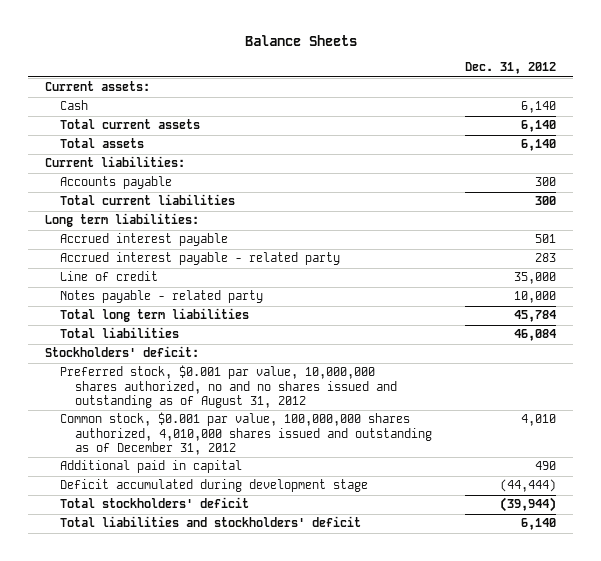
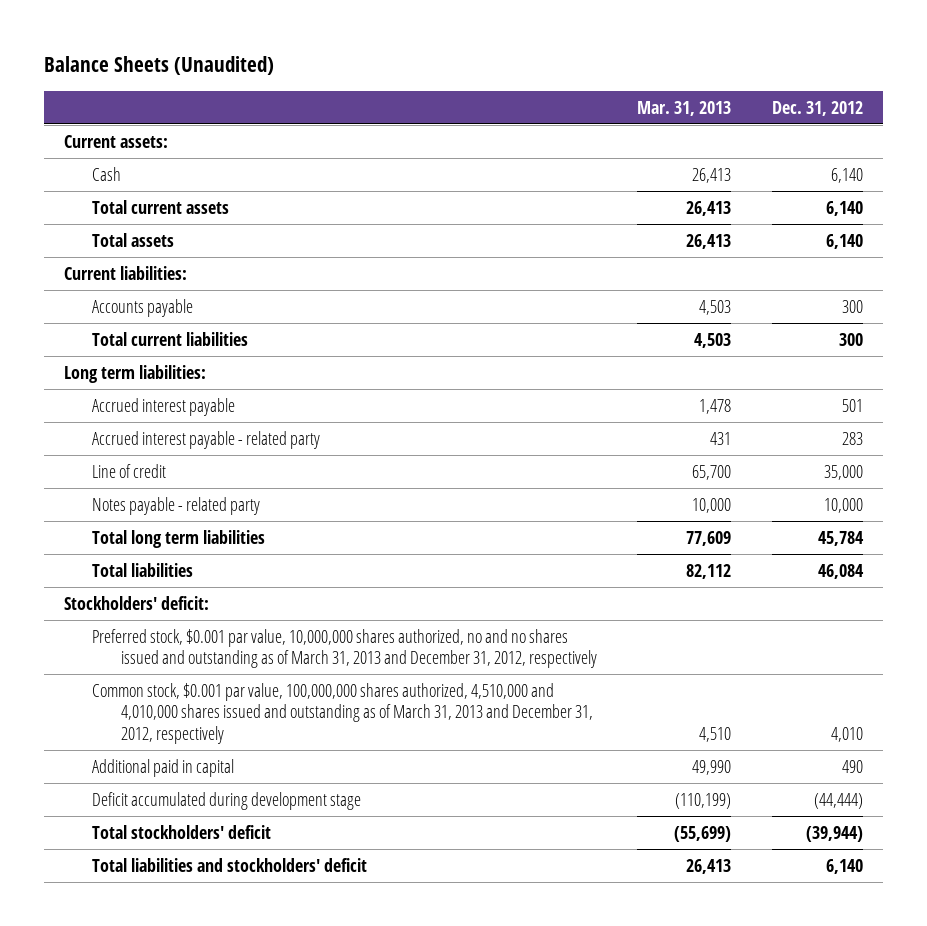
- Balance Sheets
+ Balance Sheets (Unaudited)
- | Dec. 31, 2012
+ | Mar. 31, 2013 | Dec. 31, 2012
- Preferred stock, $0.001 par value, 10,000,000 shares authorized, no and no shares issued and outstanding as of August 31, 2012
- Common stock, $0.001 par value, 100,000,000 shares authorized, 4,010,000 shares issued and outstanding as of December 31, 2012 | 4,010
+ Preferred stock, $0.001 par value, 10,000,000 shares authorized, no and no shares issued and outstanding as of March 31, 2013 and December 31, 2012, respectively
+ Common stock, $0.001 par value, 100,000,000 shares authorized, 4,510,000 and 4,010,000 shares issued and outstanding as of March 31, 2013 and December 31, 2012, respectively | 4,510 | 4,010

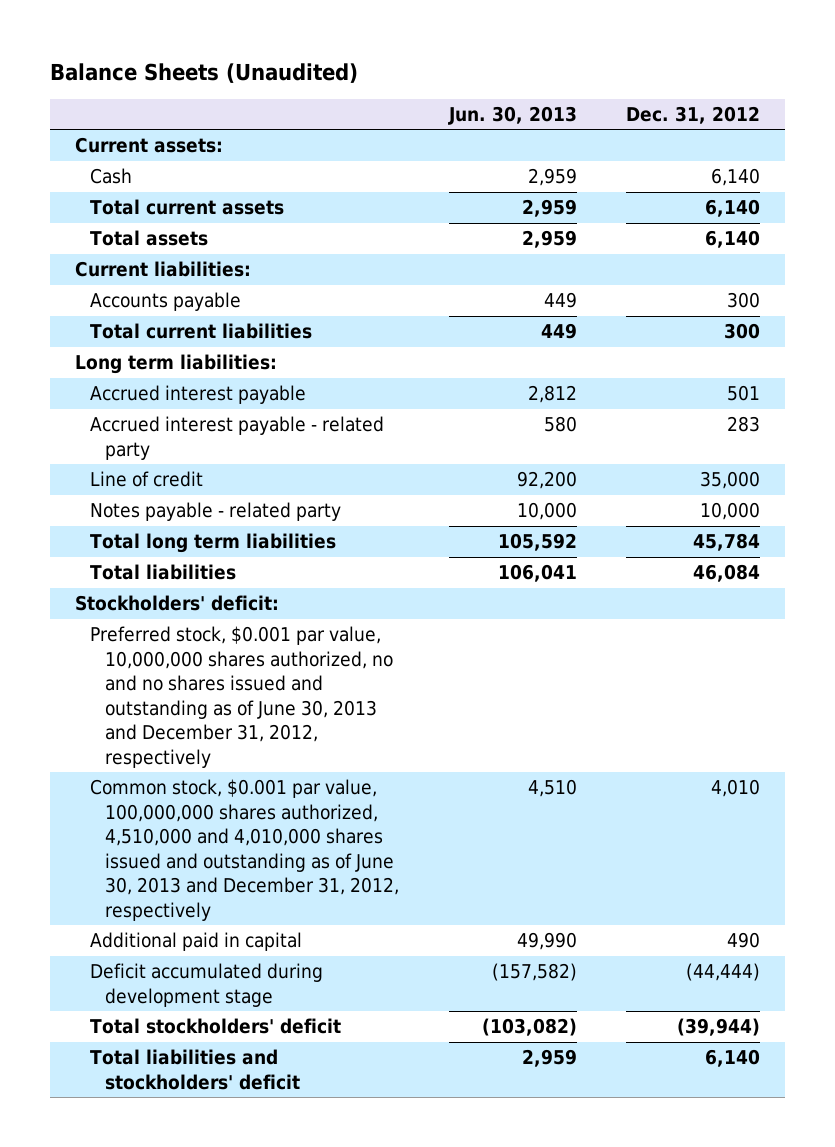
- | Mar. 31, 2013 | Dec. 31, 2012
+ | Jun. 30, 2013 | Dec. 31, 2012
- Preferred stock, $0.001 par value, 10,000,000 shares authorized, no and no shares issued and outstanding as of March 31, 2013 and December 31, 2012, respectively
- Common stock, $0.001 par value, 100,000,000 shares authorized, 4,510,000 and 4,010,000 shares issued and outstanding as of March 31, 2013 and December 31, 2012, respectively | 4,510 | 4,010
+ Preferred stock, $0.001 par value, 10,000,000 shares authorized, no and no shares issued and outstanding as of June 30, 2013 and December 31, 2012, respectively
+ Common stock, $0.001 par value, 100,000,000 shares authorized, 4,510,000 and 4,010,000 shares issued and outstanding as of June 30, 2013 and December 31, 2012, respectively | 4,510 | 4,010

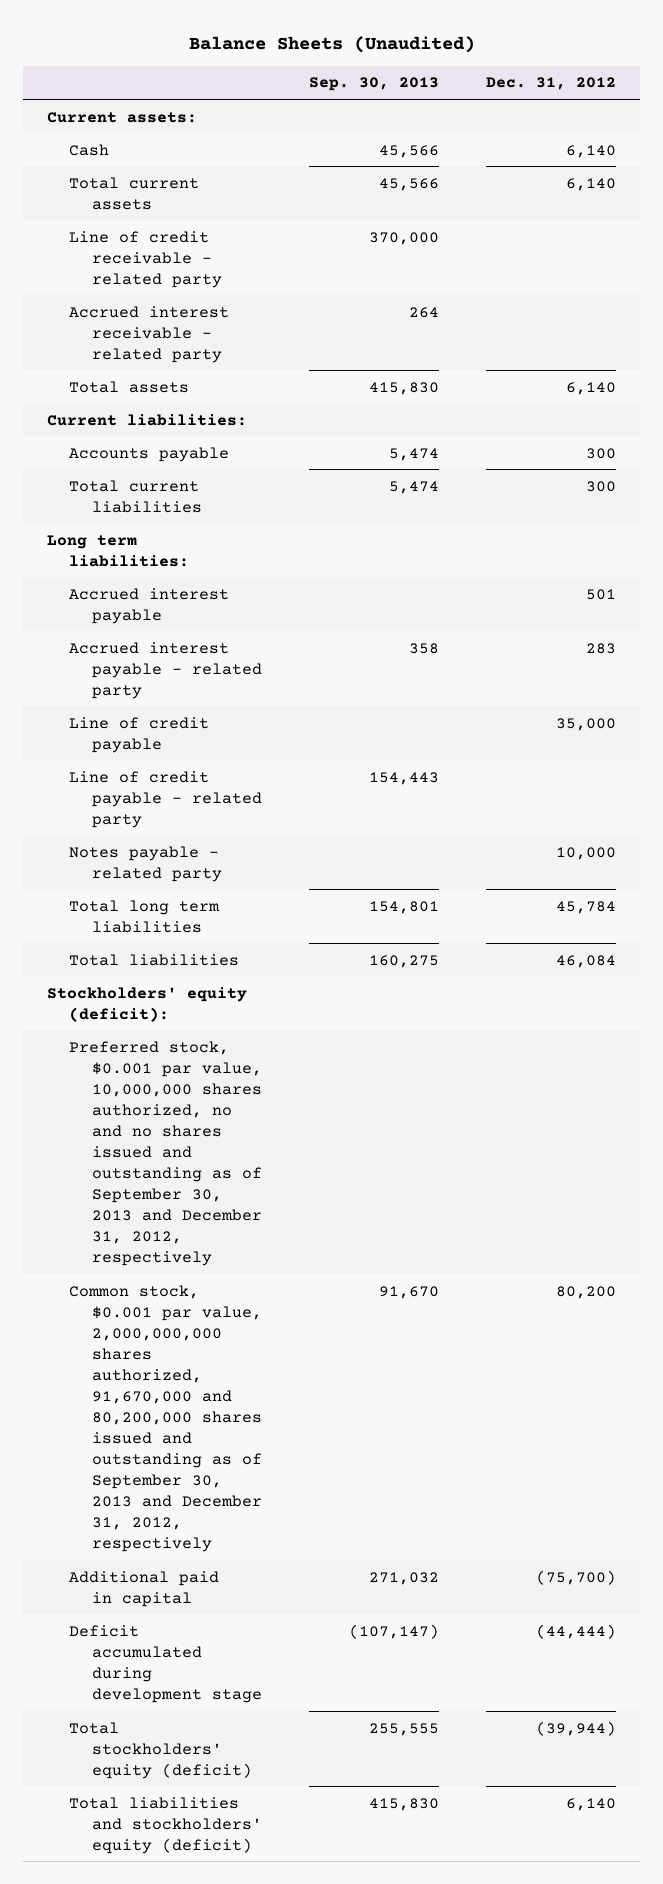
- | Jun. 30, 2013 | Dec. 31, 2012
+ | Sep. 30, 2013 | Dec. 31, 2012
+ Line of credit receivable - related party | 370,000 |
+ Accrued interest receivable - related party | 264 |
- Line of credit | 92,200 | 35,000
+ Line of credit payable | | 35,000
+ Line of credit payable - related party | 154,443 |
- Stockholders' deficit:
- Preferred stock, $0.001 par value, 10,000,000 shares authorized, no and no shares issued and outstanding as of June 30, 2013 and December 31, 2012, respectively
- Common stock, $0.001 par value, 100,000,000 shares authorized, 4,510,000 and 4,010,000 shares issued and outstanding as of June 30, 2013 and December 31, 2012, respectively | 4,510 | 4,010
- Additional paid in capital | 49,990 | 490
+ Stockholders' equity (deficit):
+ Preferred stock, $0.001 par value, 10,000,000 shares authorized, no and no shares issued and outstanding as of September 30, 2013 and December 31, 2012, respectively
+ Common stock, $0.001 par value, 2,000,000,000 shares authorized, 91,670,000 and 80,200,000 shares issued and outstanding as of September 30, 2013 and December 31, 2012, respectively | 91,670 | 80,200
+ Additional paid in capital | 271,032 | (75,700)
- Total stockholders' deficit | (103,082) | (39,944)
- Total liabilities and stockholders' deficit | 2,959 | 6,140
+ Total stockholders' equity (deficit) | 255,555 | (39,944)
+ Total liabilities and stockholders' equity (deficit) | 415,830 | 6,140

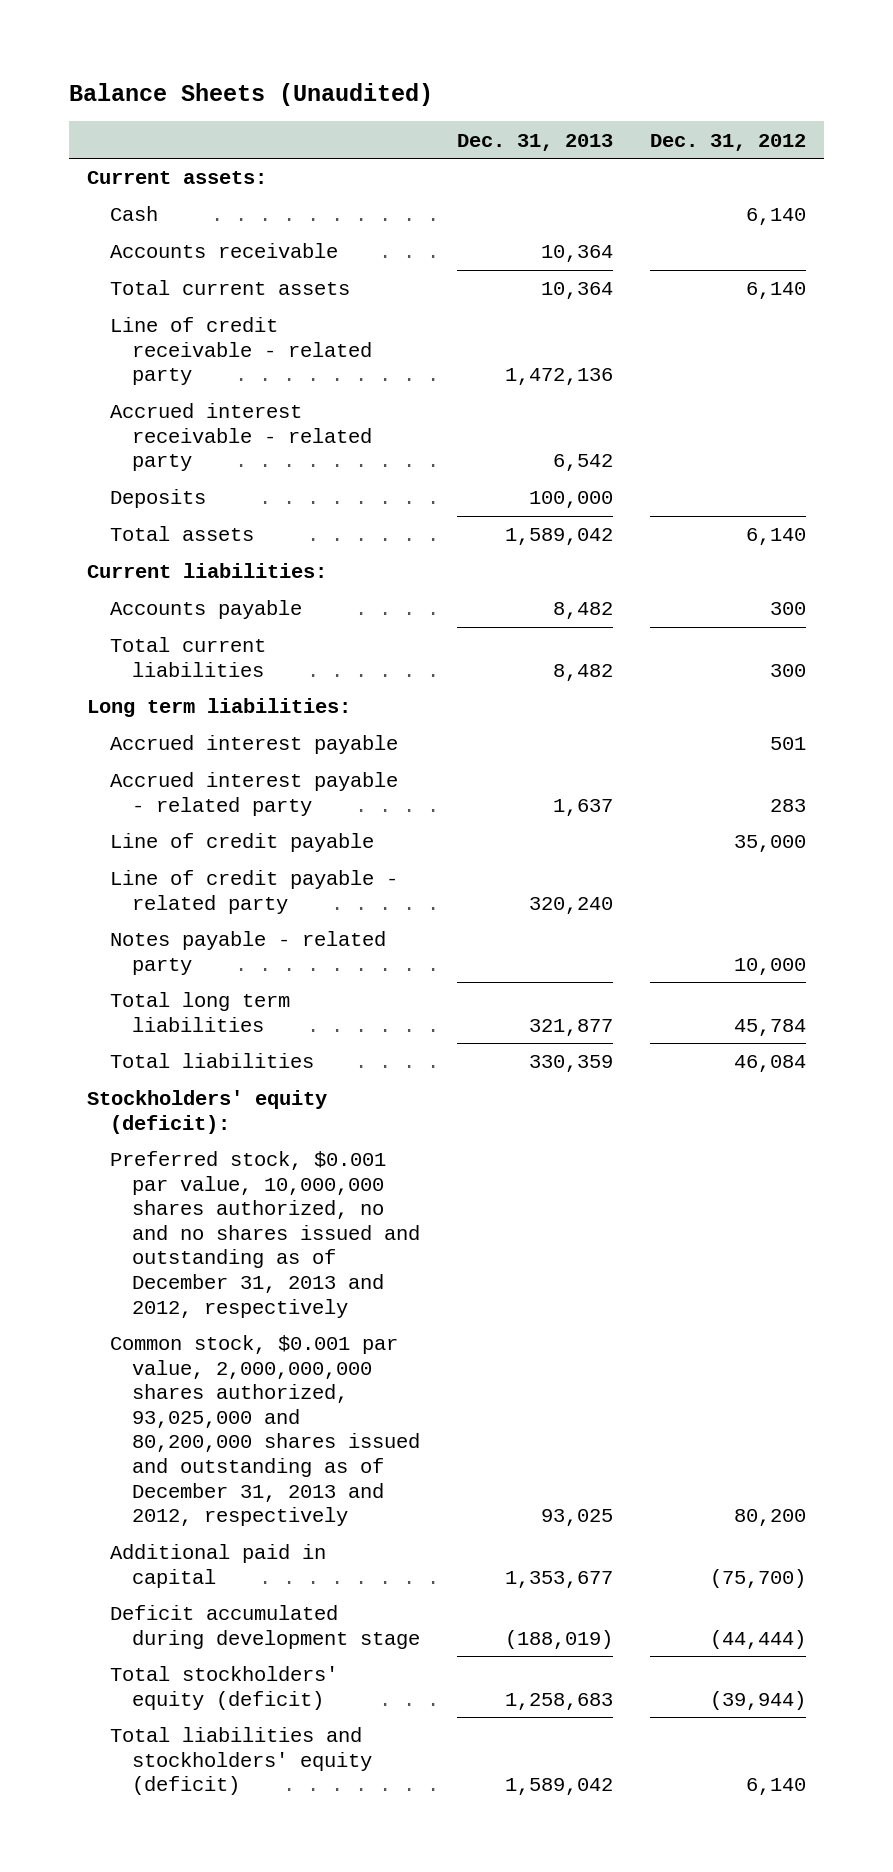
- | Sep. 30, 2013 | Dec. 31, 2012
+ | Dec. 31, 2013 | Dec. 31, 2012
+ Accounts receivable | 10,364 |
+ Deposits | 100,000 |
- Preferred stock, $0.001 par value, 10,000,000 shares authorized, no and no shares issued and outstanding as of September 30, 2013 and December 31, 2012, respectively
- Common stock, $0.001 par value, 2,000,000,000 shares authorized, 91,670,000 and 80,200,000 shares issued and outstanding as of September 30, 2013 and December 31, 2012, respectively | 91,670 | 80,200
+ Preferred stock, $0.001 par value, 10,000,000 shares authorized, no and no shares issued and outstanding as of December 31, 2013 and 2012, respectively
+ Common stock, $0.001 par value, 2,000,000,000 shares authorized, 93,025,000 and 80,200,000 shares issued and outstanding as of December 31, 2013 and 2012, respectively | 93,025 | 80,200

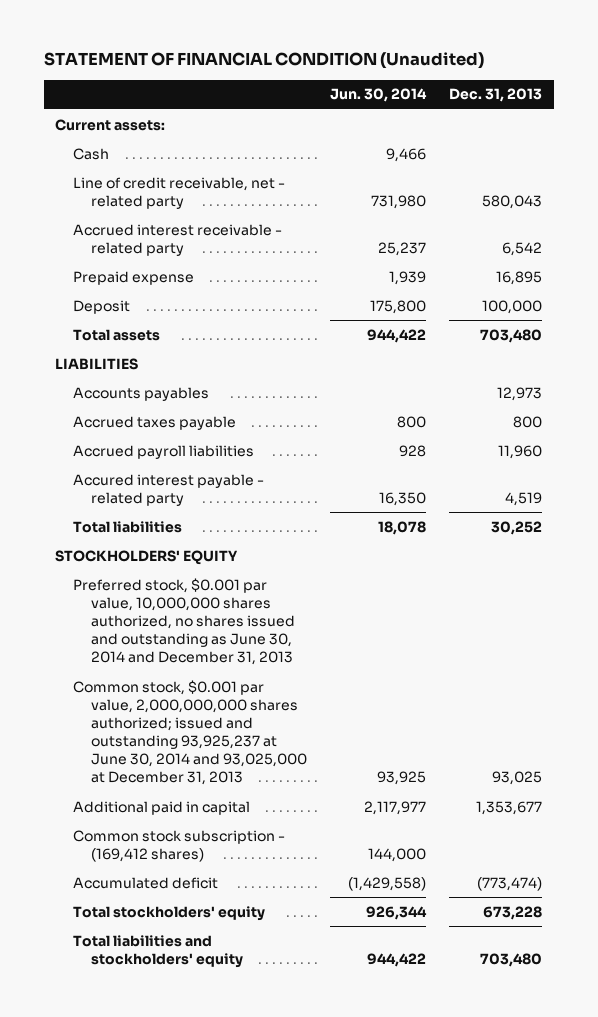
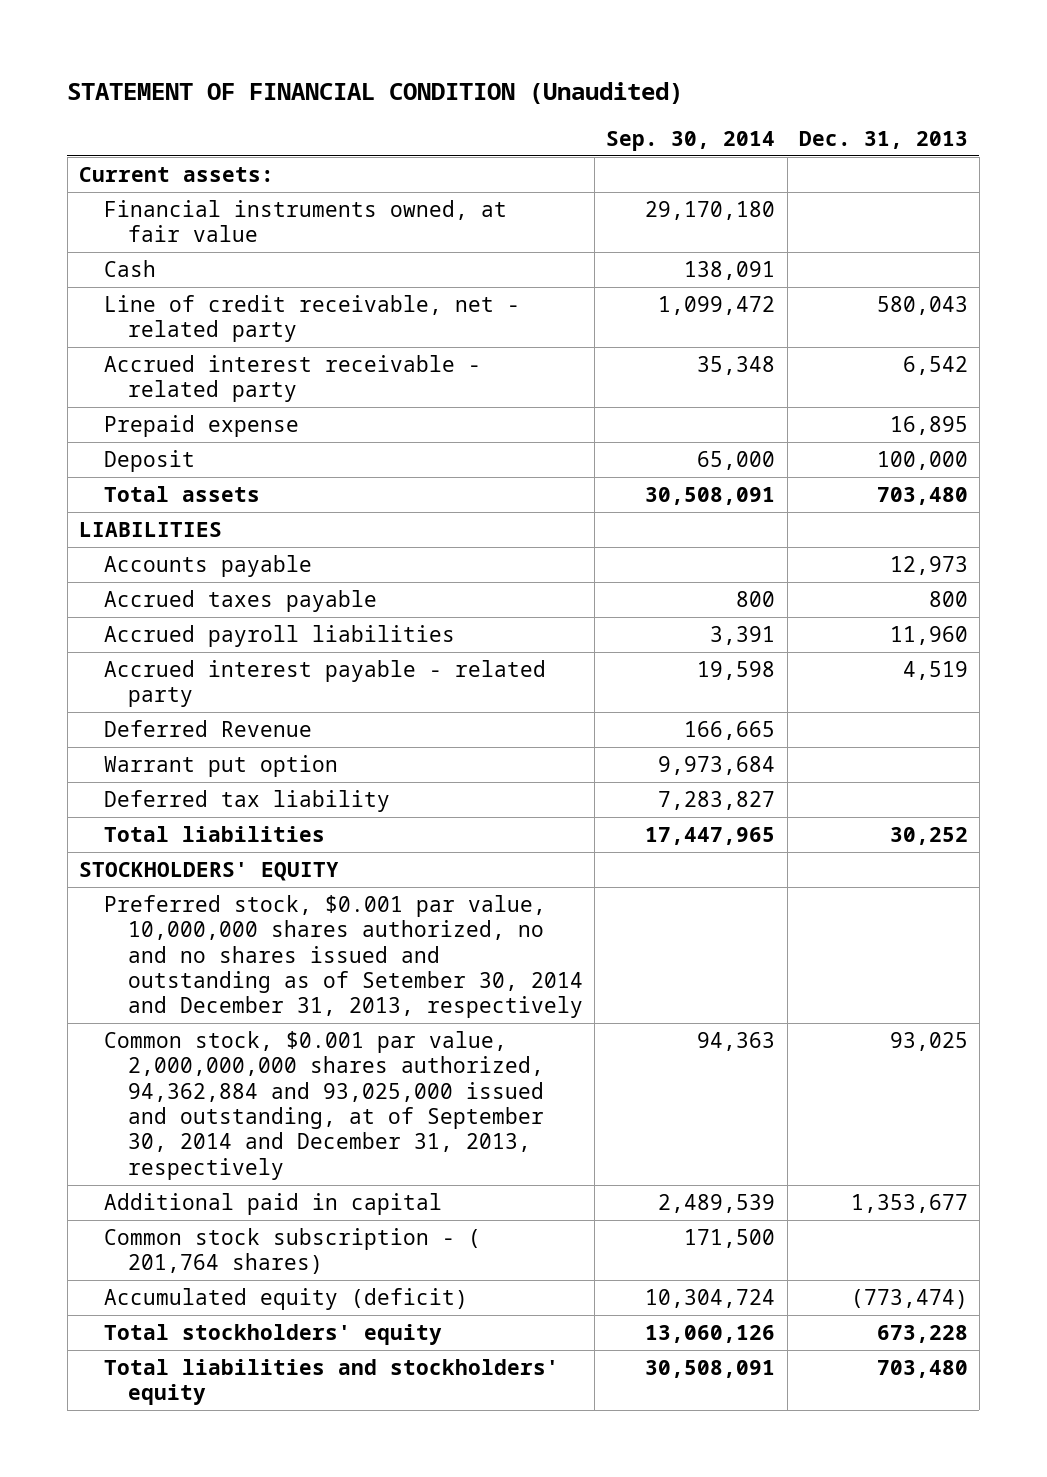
- | Jun. 30, 2014 | Dec. 31, 2013
+ | Sep. 30, 2014 | Dec. 31, 2013
+ Financial instruments owned, at fair value | 29,170,180 |
- Accounts payables | | 12,973
+ Accounts payable | | 12,973
- Accured interest payable - related party | 16,350 | 4,519
+ Accrued interest payable - related party | 19,598 | 4,519
+ Deferred Revenue | 166,665 |
+ Warrant put option | 9,973,684 |
+ Deferred tax liability | 7,283,827 |
- Preferred stock, $0.001 par value, 10,000,000 shares authorized, no shares issued and outstanding as June 30, 2014 and December 31, 2013
- Common stock, $0.001 par value, 2,000,000,000 shares authorized; issued and outstanding 93,925,237 at June 30, 2014 and 93,025,000 at December 31, 2013 | 93,925 | 93,025
+ Preferred stock, $0.001 par value, 10,000,000 shares authorized, no and no shares issued and outstanding as of Setember 30, 2014 and December 31, 2013, respectively
+ Common stock, $0.001 par value, 2,000,000,000 shares authorized, 94,362,884 and 93,025,000 issued and outstanding, at of September 30, 2014 and December 31, 2013, respectively | 94,363 | 93,025
- Common stock subscription - (169,412 shares) | 144,000 |
- Accumulated deficit | (1,429,558) | (773,474)
+ Common stock subscription - ( 201,764 shares) | 171,500 |
+ Accumulated equity (deficit) | 10,304,724 | (773,474)

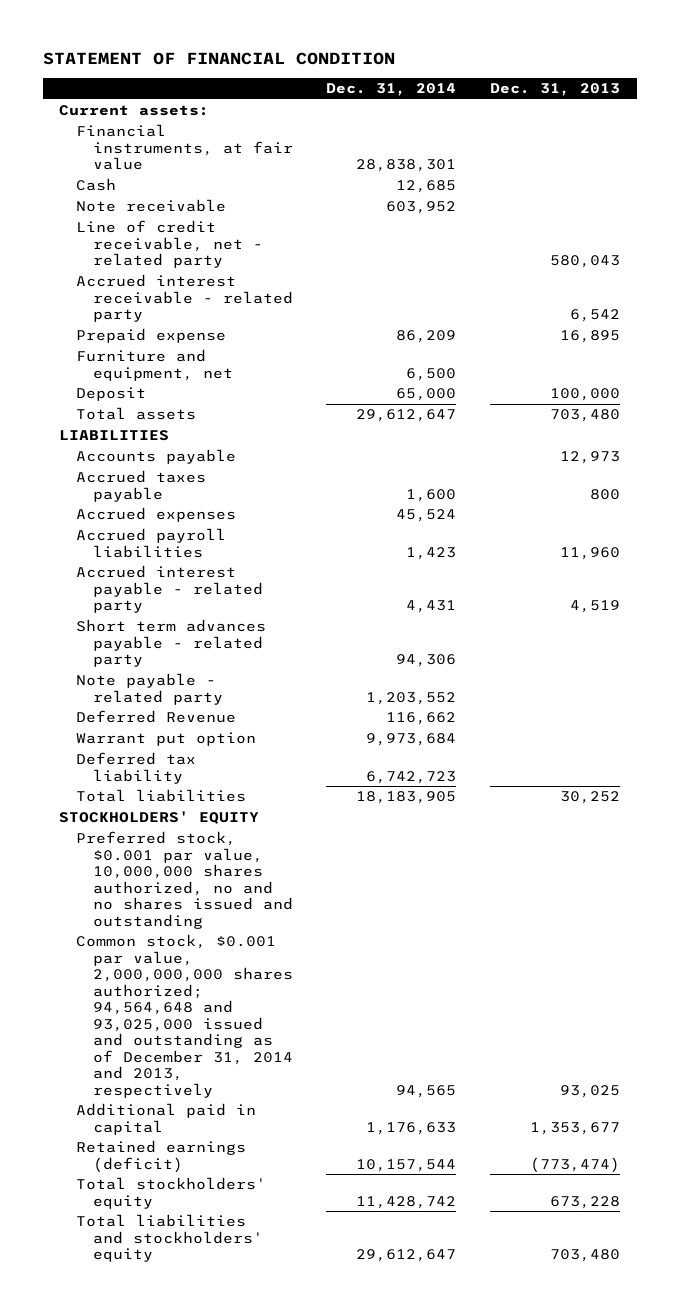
- STATEMENT OF FINANCIAL CONDITION (Unaudited)
+ STATEMENT OF FINANCIAL CONDITION
- | Sep. 30, 2014 | Dec. 31, 2013
+ | Dec. 31, 2014 | Dec. 31, 2013
- Financial instruments owned, at fair value | 29,170,180 |
+ Financial instruments, at fair value | 28,838,301 |
+ Note receivable | 603,952 |
+ Furniture and equipment, net | 6,500 |
+ Accrued expenses | 45,524 |
+ Short term advances payable - related party | 94,306 |
+ Note payable - related party | 1,203,552 |
- Preferred stock, $0.001 par value, 10,000,000 shares authorized, no and no shares issued and outstanding as of Setember 30, 2014 and December 31, 2013, respectively
- Common stock, $0.001 par value, 2,000,000,000 shares authorized, 94,362,884 and 93,025,000 issued and outstanding, at of September 30, 2014 and December 31, 2013, respectively | 94,363 | 93,025
+ Preferred stock, $0.001 par value, 10,000,000 shares authorized, no and no shares issued and outstanding
+ Common stock, $0.001 par value, 2,000,000,000 shares authorized; 94,564,648 and 93,025,000 issued and outstanding as of December 31, 2014 and 2013, respectively | 94,565 | 93,025
- Common stock subscription - ( 201,764 shares) | 171,500 |
- Accumulated equity (deficit) | 10,304,724 | (773,474)
+ Retained earnings (deficit) | 10,157,544 | (773,474)

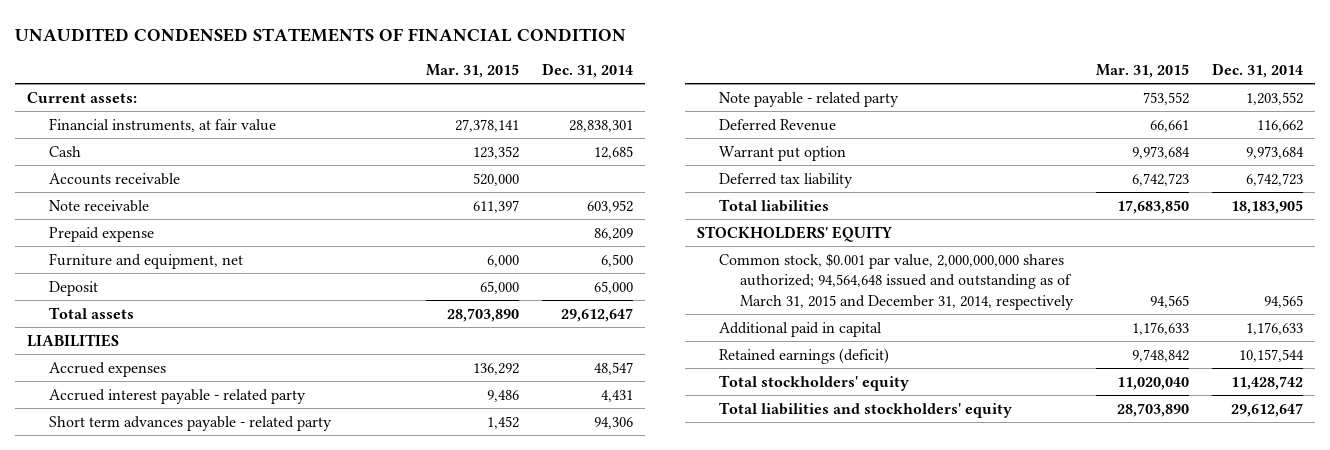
- STATEMENT OF FINANCIAL CONDITION
+ UNAUDITED CONDENSED STATEMENTS OF FINANCIAL CONDITION
- | Dec. 31, 2014 | Dec. 31, 2013
+ | Mar. 31, 2015 | Dec. 31, 2014
+ Accounts receivable | 520,000 |
- Line of credit receivable, net - related party | | 580,043
- Accrued interest receivable - related party | | 6,542
- Accounts payable | | 12,973
- Accrued taxes payable | 1,600 | 800
- Accrued expenses | 45,524 |
- Accrued payroll liabilities | 1,423 | 11,960
+ Accrued expenses | 136,292 | 48,547
- Preferred stock, $0.001 par value, 10,000,000 shares authorized, no and no shares issued and outstanding
- Common stock, $0.001 par value, 2,000,000,000 shares authorized; 94,564,648 and 93,025,000 issued and outstanding as of December 31, 2014 and 2013, respectively | 94,565 | 93,025
+ Common stock, $0.001 par value, 2,000,000,000 shares authorized; 94,564,648 issued and outstanding as of March 31, 2015 and December 31, 2014, respectively | 94,565 | 94,565

